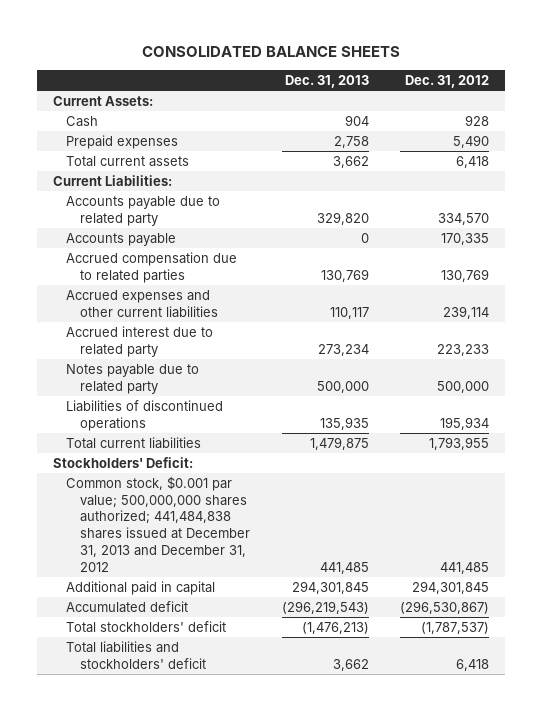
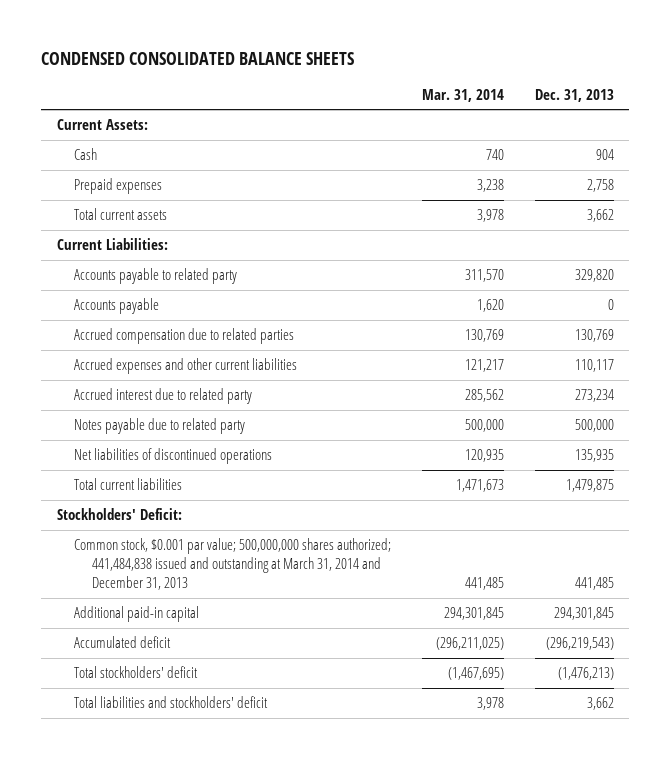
- CONSOLIDATED BALANCE SHEETS
+ CONDENSED CONSOLIDATED BALANCE SHEETS
- | Dec. 31, 2013 | Dec. 31, 2012
+ | Mar. 31, 2014 | Dec. 31, 2013
- Accounts payable due to related party | 329,820 | 334,570
+ Accounts payable to related party | 311,570 | 329,820
- Liabilities of discontinued operations | 135,935 | 195,934
+ Net liabilities of discontinued operations | 120,935 | 135,935
- Common stock, $0.001 par value; 500,000,000 shares authorized; 441,484,838 shares issued at December 31, 2013 and December 31, 2012 | 441,485 | 441,485
- Additional paid in capital | 294,301,845 | 294,301,845
+ Common stock, $0.001 par value; 500,000,000 shares authorized; 441,484,838 issued and outstanding at March 31, 2014 and December 31, 2013 | 441,485 | 441,485
+ Additional paid-in capital | 294,301,845 | 294,301,845

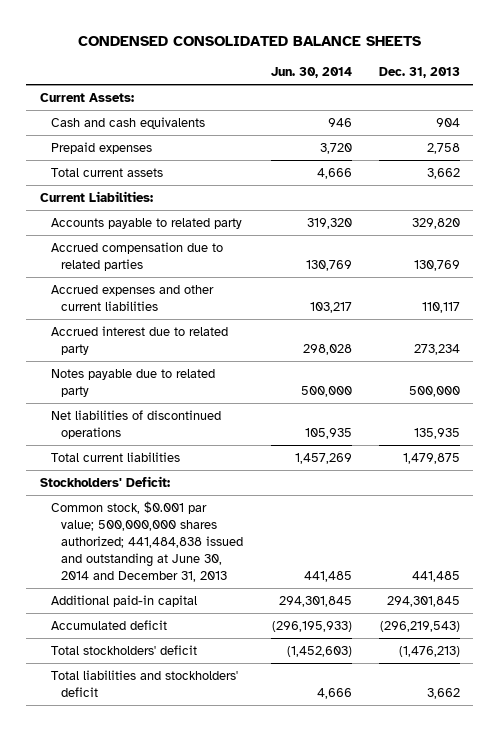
- | Mar. 31, 2014 | Dec. 31, 2013
+ | Jun. 30, 2014 | Dec. 31, 2013
- Cash | 740 | 904
+ Cash and cash equivalents | 946 | 904
- Accounts payable | 1,620 | 0
- Common stock, $0.001 par value; 500,000,000 shares authorized; 441,484,838 issued and outstanding at March 31, 2014 and December 31, 2013 | 441,485 | 441,485
+ Common stock, $0.001 par value; 500,000,000 shares authorized; 441,484,838 issued and outstanding at June 30, 2014 and December 31, 2013 | 441,485 | 441,485

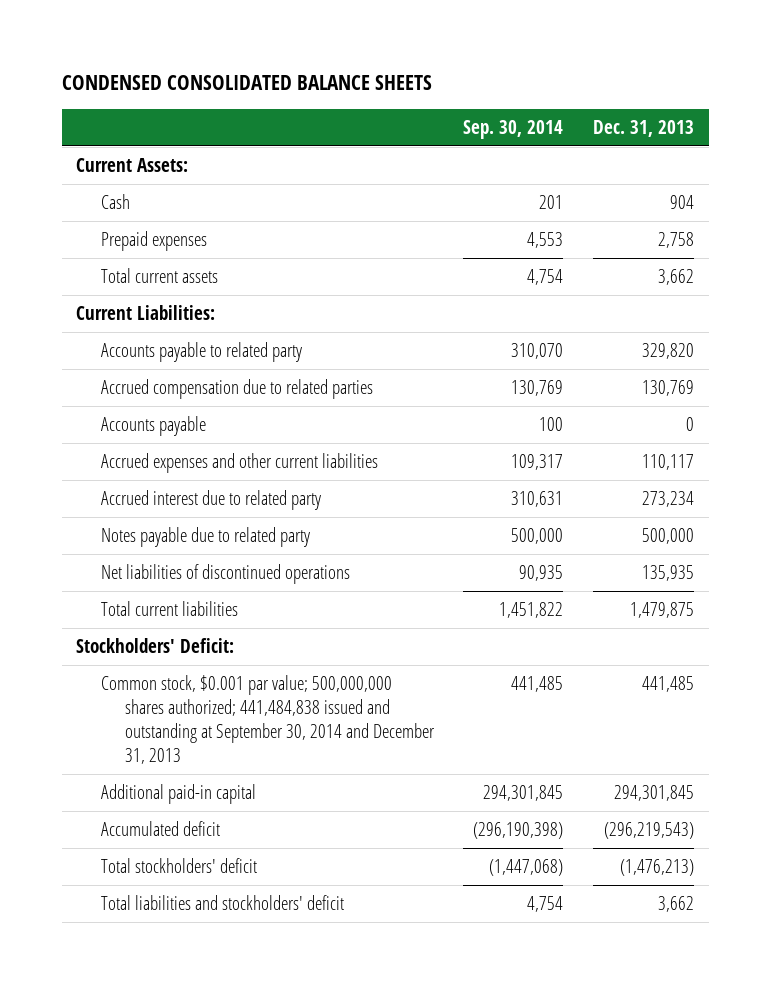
- | Jun. 30, 2014 | Dec. 31, 2013
+ | Sep. 30, 2014 | Dec. 31, 2013
- Cash and cash equivalents | 946 | 904
+ Cash | 201 | 904
+ Accounts payable | 100 | 0
- Common stock, $0.001 par value; 500,000,000 shares authorized; 441,484,838 issued and outstanding at June 30, 2014 and December 31, 2013 | 441,485 | 441,485
+ Common stock, $0.001 par value; 500,000,000 shares authorized; 441,484,838 issued and outstanding at September 30, 2014 and December 31, 2013 | 441,485 | 441,485

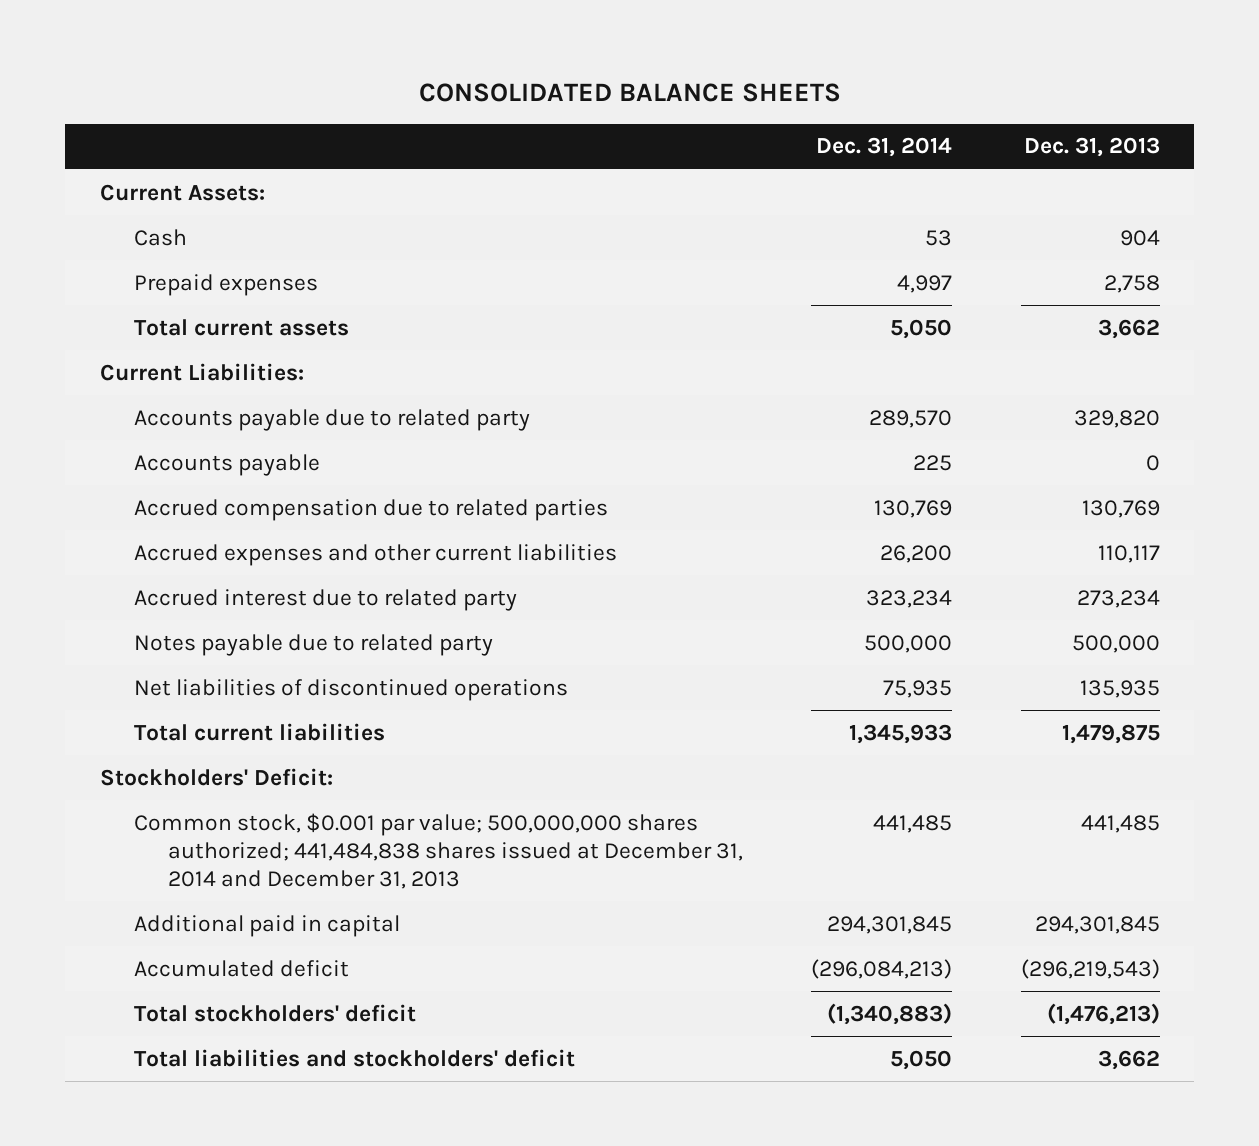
- CONDENSED CONSOLIDATED BALANCE SHEETS
+ CONSOLIDATED BALANCE SHEETS
- | Sep. 30, 2014 | Dec. 31, 2013
+ | Dec. 31, 2014 | Dec. 31, 2013
- Accounts payable to related party | 310,070 | 329,820
+ Accounts payable due to related party | 289,570 | 329,820
moved down: Accrued compensation due to related parties | 130,769 | 130,769
- Common stock, $0.001 par value; 500,000,000 shares authorized; 441,484,838 issued and outstanding at September 30, 2014 and December 31, 2013 | 441,485 | 441,485
- Additional paid-in capital | 294,301,845 | 294,301,845
+ Common stock, $0.001 par value; 500,000,000 shares authorized; 441,484,838 shares issued at December 31, 2014 and December 31, 2013 | 441,485 | 441,485
+ Additional paid in capital | 294,301,845 | 294,301,845

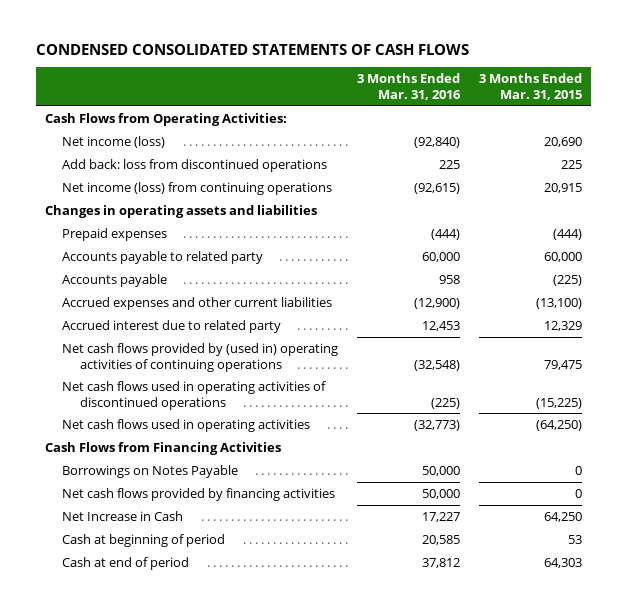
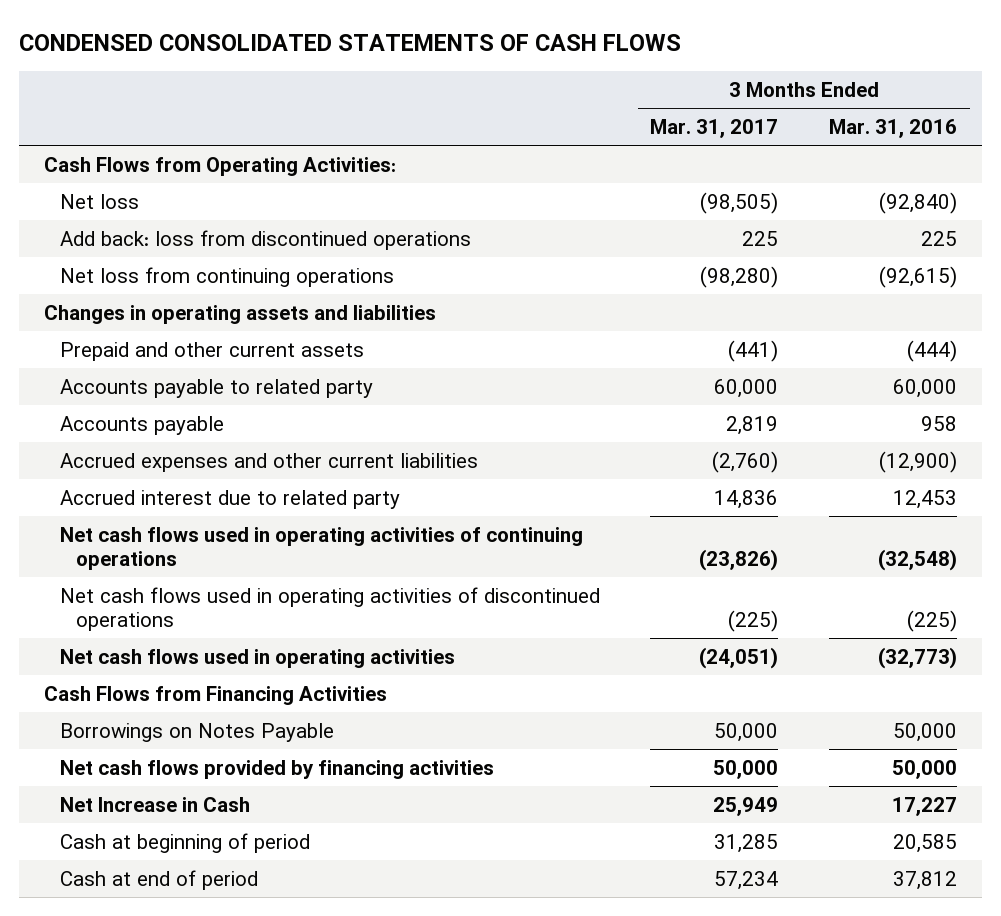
- | 3 Months Ended Mar. 31, 2016 | 3 Months Ended Mar. 31, 2015
+ | 3 Months Ended Mar. 31, 2017 | 3 Months Ended Mar. 31, 2016
- Net income (loss) | (92,840) | 20,690
+ Net loss | (98,505) | (92,840)
- Net income (loss) from continuing operations | (92,615) | 20,915
+ Net loss from continuing operations | (98,280) | (92,615)
- Prepaid expenses | (444) | (444)
+ Prepaid and other current assets | (441) | (444)
- Net cash flows provided by (used in) operating activities of continuing operations | (32,548) | 79,475
+ Net cash flows used in operating activities of continuing operations | (23,826) | (32,548)

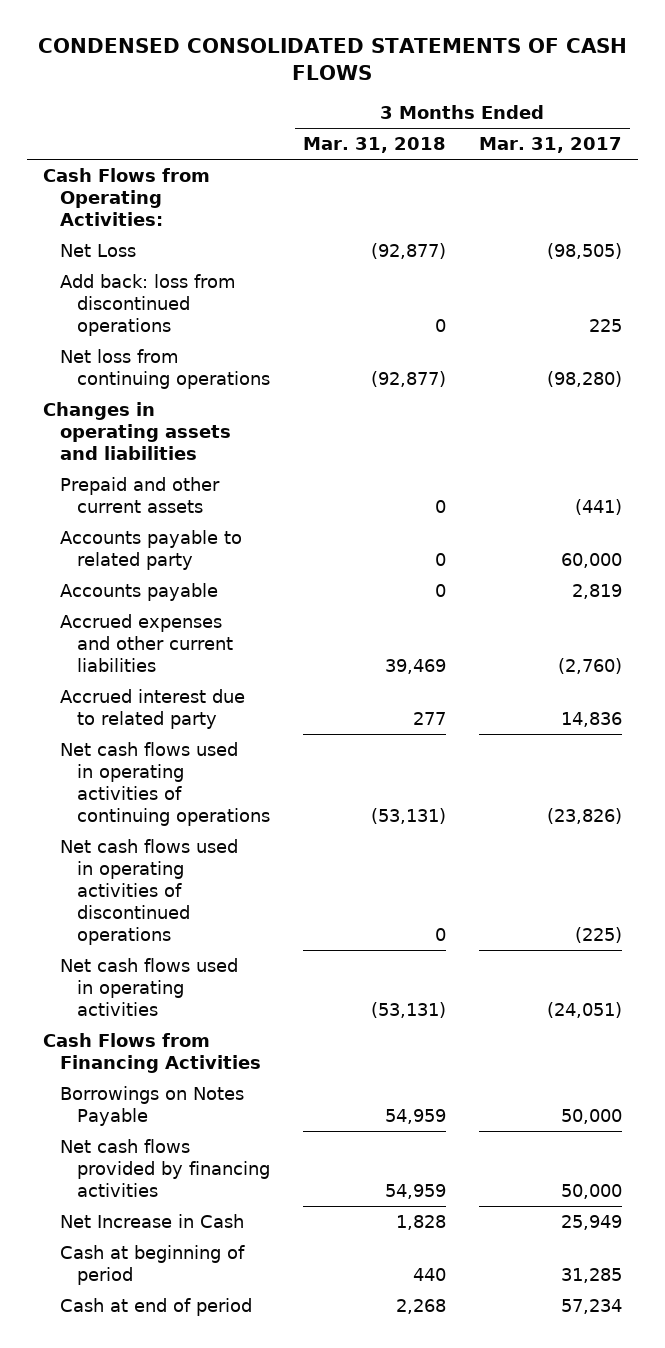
- | 3 Months Ended Mar. 31, 2017 | 3 Months Ended Mar. 31, 2016
+ | 3 Months Ended Mar. 31, 2018 | 3 Months Ended Mar. 31, 2017
- Net loss | (98,505) | (92,840)
+ Net Loss | (92,877) | (98,505)

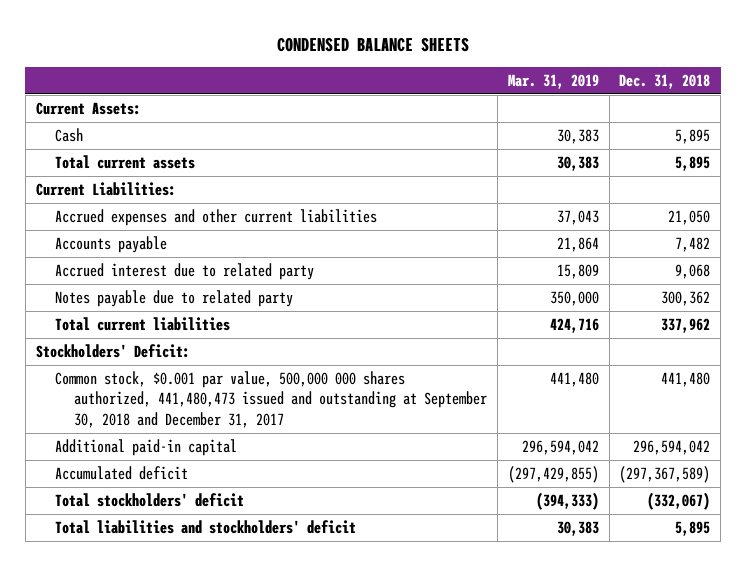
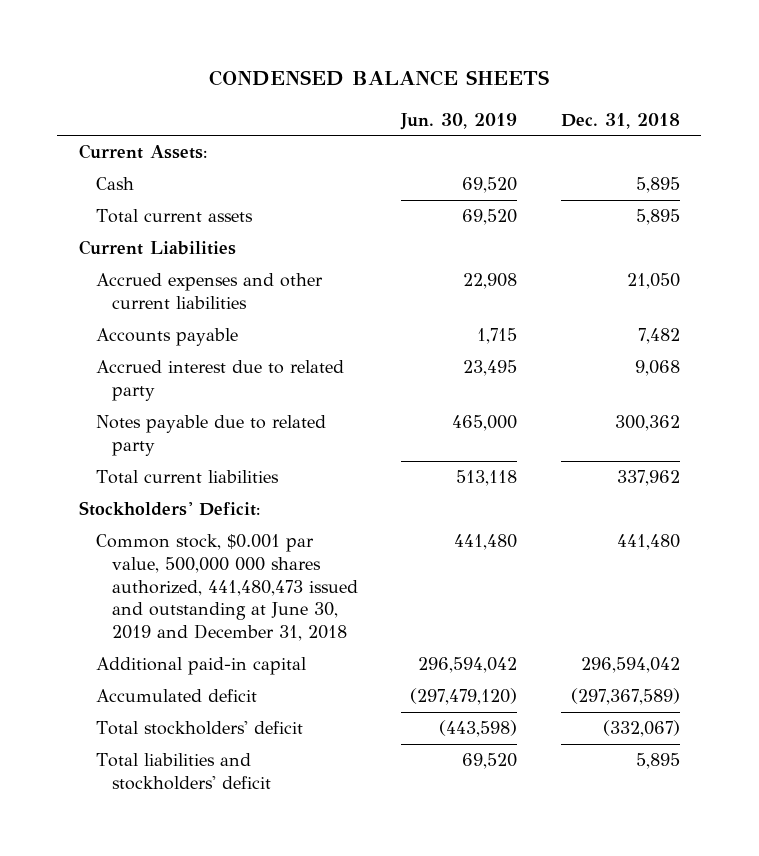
- | Mar. 31, 2019 | Dec. 31, 2018
+ | Jun. 30, 2019 | Dec. 31, 2018
- Current Liabilities:
+ Current Liabilities
- Common stock, $0.001 par value, 500,000 000 shares authorized, 441,480,473 issued and outstanding at September 30, 2018 and December 31, 2017 | 441,480 | 441,480
+ Common stock, $0.001 par value, 500,000 000 shares authorized, 441,480,473 issued and outstanding at June 30, 2019 and December 31, 2018 | 441,480 | 441,480

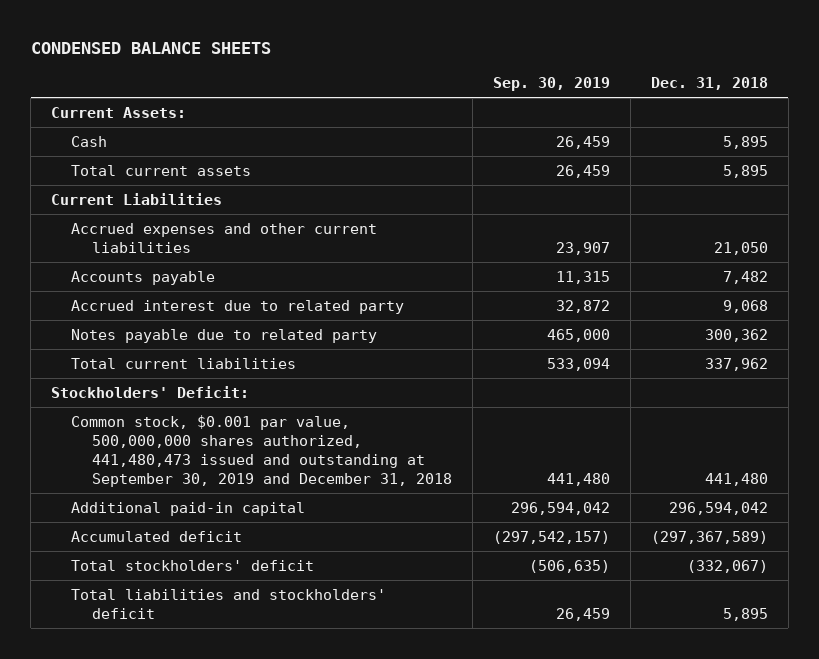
- | Jun. 30, 2019 | Dec. 31, 2018
+ | Sep. 30, 2019 | Dec. 31, 2018
- Common stock, $0.001 par value, 500,000 000 shares authorized, 441,480,473 issued and outstanding at June 30, 2019 and December 31, 2018 | 441,480 | 441,480
+ Common stock, $0.001 par value, 500,000,000 shares authorized, 441,480,473 issued and outstanding at September 30, 2019 and December 31, 2018 | 441,480 | 441,480

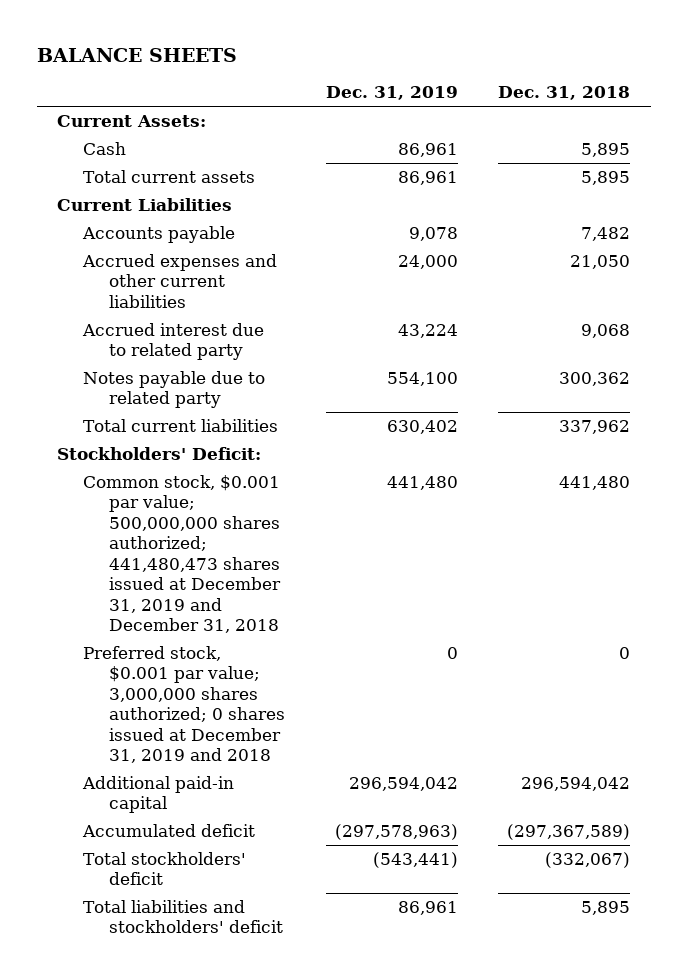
- CONDENSED BALANCE SHEETS
+ BALANCE SHEETS
- | Sep. 30, 2019 | Dec. 31, 2018
+ | Dec. 31, 2019 | Dec. 31, 2018
moved down: Accrued expenses and other current liabilities | 24,000 | 21,050
- Common stock, $0.001 par value, 500,000,000 shares authorized, 441,480,473 issued and outstanding at September 30, 2019 and December 31, 2018 | 441,480 | 441,480
+ Common stock, $0.001 par value; 500,000,000 shares authorized; 441,480,473 shares issued at December 31, 2019 and December 31, 2018 | 441,480 | 441,480
+ Preferred stock, $0.001 par value; 3,000,000 shares authorized; 0 shares issued at December 31, 2019 and 2018 | 0 | 0

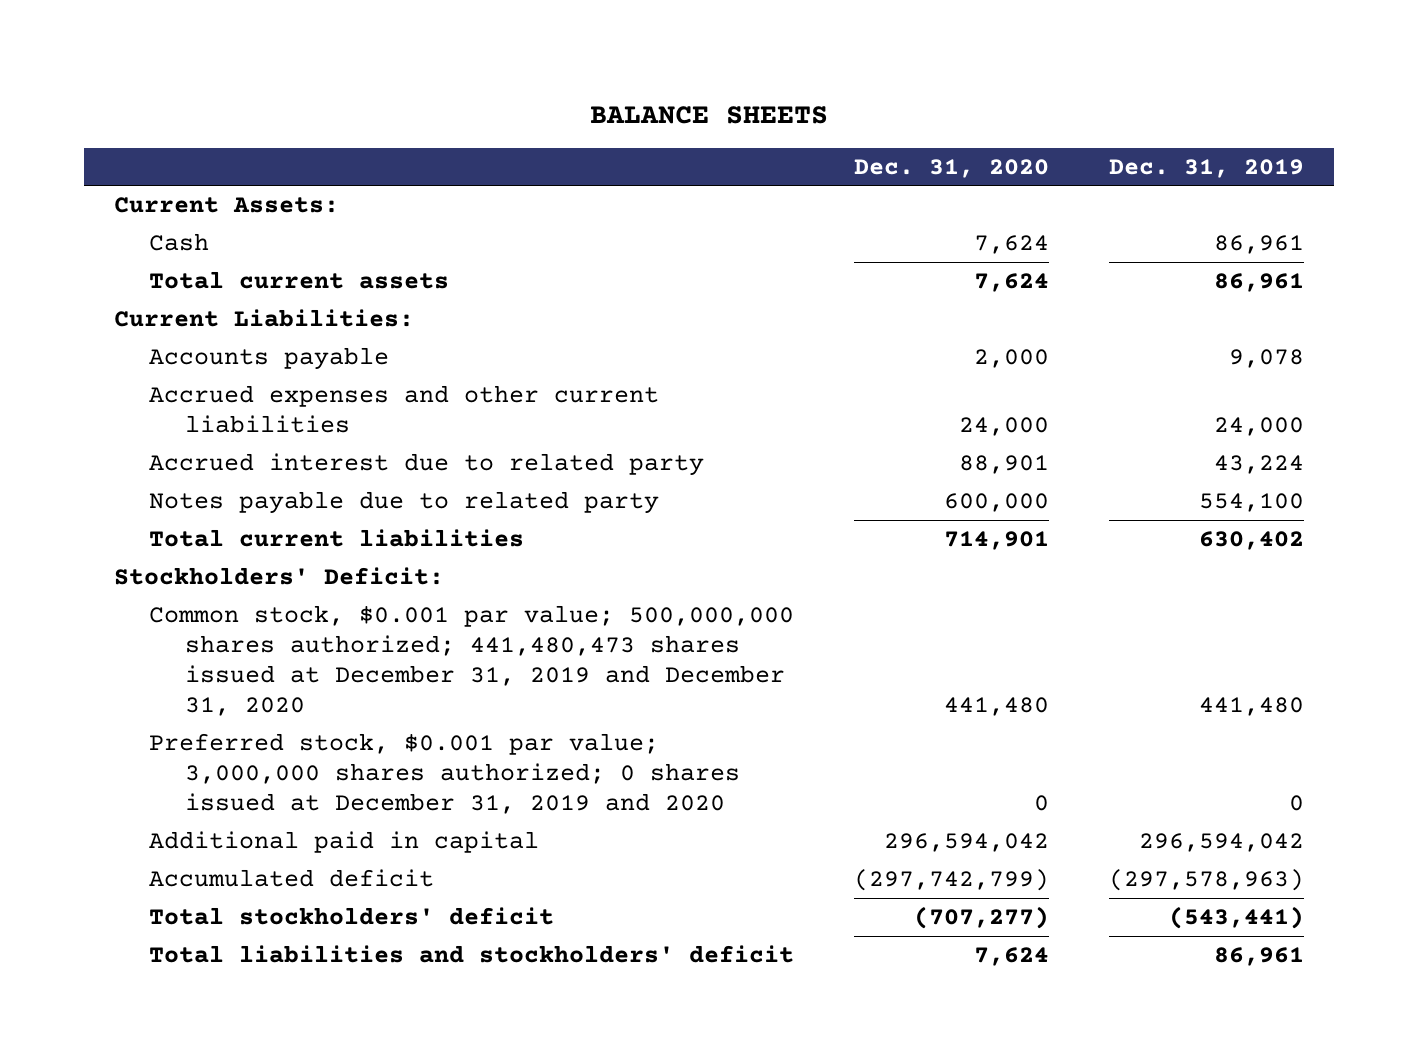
- | Dec. 31, 2019 | Dec. 31, 2018
+ | Dec. 31, 2020 | Dec. 31, 2019
- Current Liabilities
+ Current Liabilities:
- Common stock, $0.001 par value; 500,000,000 shares authorized; 441,480,473 shares issued at December 31, 2019 and December 31, 2018 | 441,480 | 441,480
- Preferred stock, $0.001 par value; 3,000,000 shares authorized; 0 shares issued at December 31, 2019 and 2018 | 0 | 0
- Additional paid-in capital | 296,594,042 | 296,594,042
+ Common stock, $0.001 par value; 500,000,000 shares authorized; 441,480,473 shares issued at December 31, 2019 and December 31, 2020 | 441,480 | 441,480
+ Preferred stock, $0.001 par value; 3,000,000 shares authorized; 0 shares issued at December 31, 2019 and 2020 | 0 | 0
+ Additional paid in capital | 296,594,042 | 296,594,042

